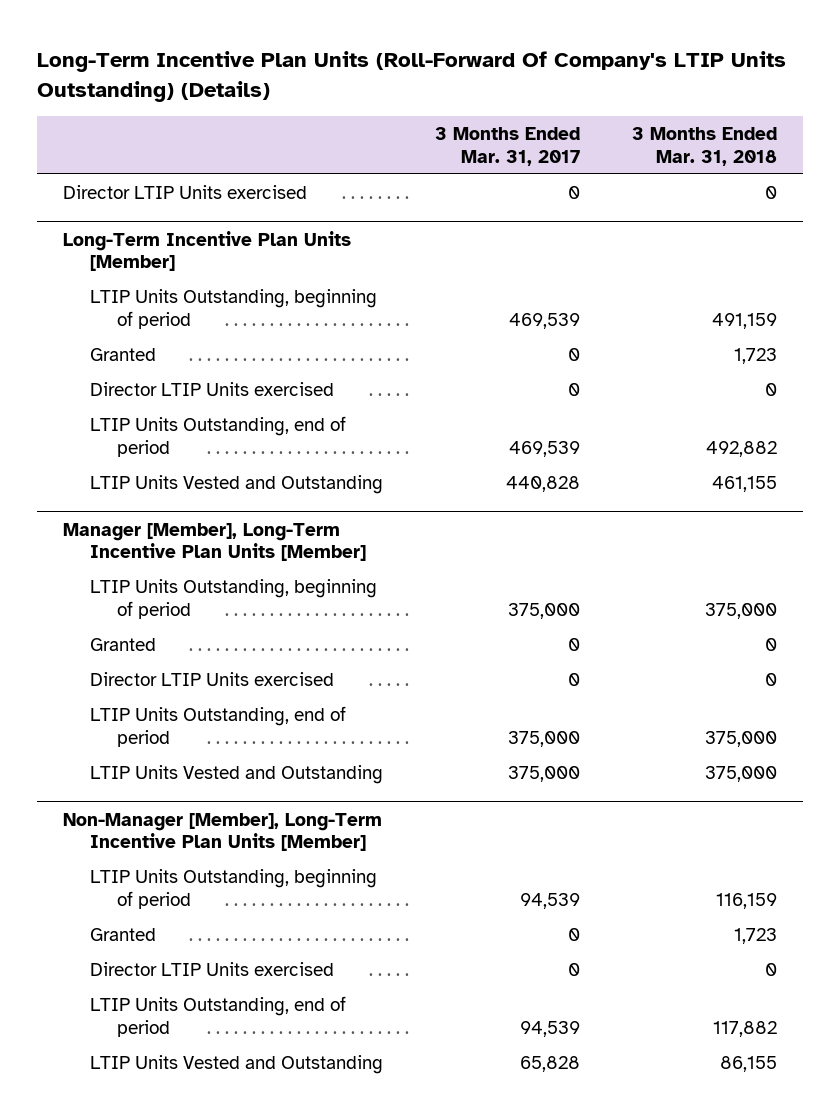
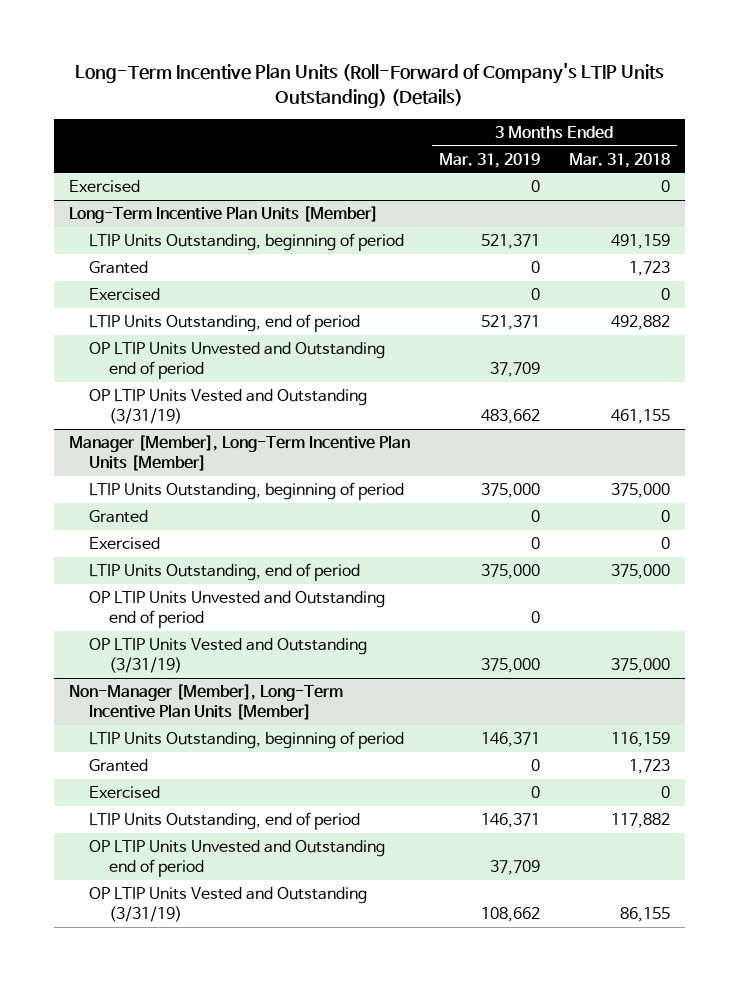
- Long-Term Incentive Plan Units (Roll-Forward Of Company's LTIP Units Outstanding) (Details)
+ Long-Term Incentive Plan Units (Roll-Forward of Company's LTIP Units Outstanding) (Details)
- | 3 Months Ended Mar. 31, 2017 | 3 Months Ended Mar. 31, 2018
+ | 3 Months Ended Mar. 31, 2019 | 3 Months Ended Mar. 31, 2018
- Director LTIP Units exercised | 0 | 0
+ Exercised | 0 | 0
@ Long-Term Incentive Plan Units [Member]
- Director LTIP Units exercised | 0 | 0
+ Exercised | 0 | 0
- LTIP Units Vested and Outstanding | 440,828 | 461,155
+ OP LTIP Units Unvested and Outstanding end of period | 37,709 |
+ OP LTIP Units Vested and Outstanding (3/31/19) | 483,662 | 461,155
@ Manager [Member], Long-Term Incentive Plan Units [Member]
- Director LTIP Units exercised | 0 | 0
+ Exercised | 0 | 0
- LTIP Units Vested and Outstanding | 375,000 | 375,000
+ OP LTIP Units Unvested and Outstanding end of period | 0 |
+ OP LTIP Units Vested and Outstanding (3/31/19) | 375,000 | 375,000
@ Non-Manager [Member], Long-Term Incentive Plan Units [Member]
- Director LTIP Units exercised | 0 | 0
+ Exercised | 0 | 0
- LTIP Units Vested and Outstanding | 65,828 | 86,155
+ OP LTIP Units Unvested and Outstanding end of period | 37,709 |
+ OP LTIP Units Vested and Outstanding (3/31/19) | 108,662 | 86,155

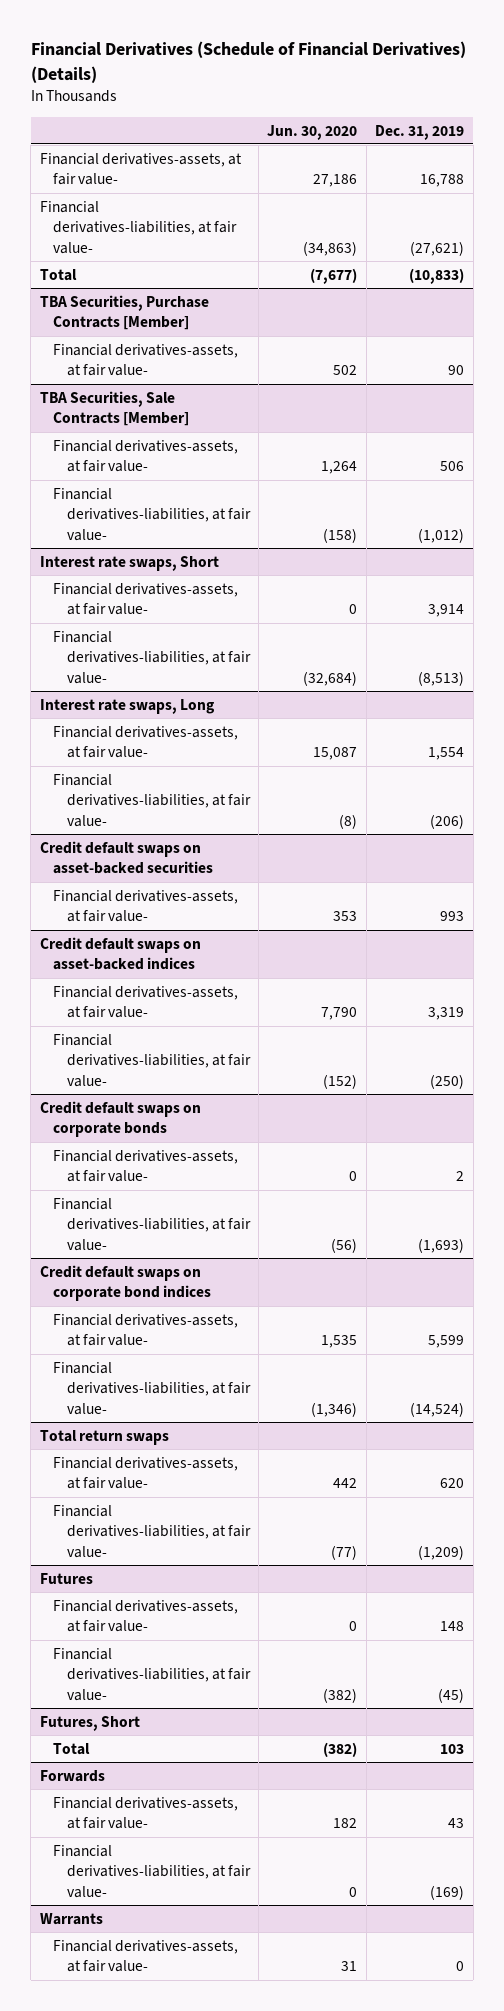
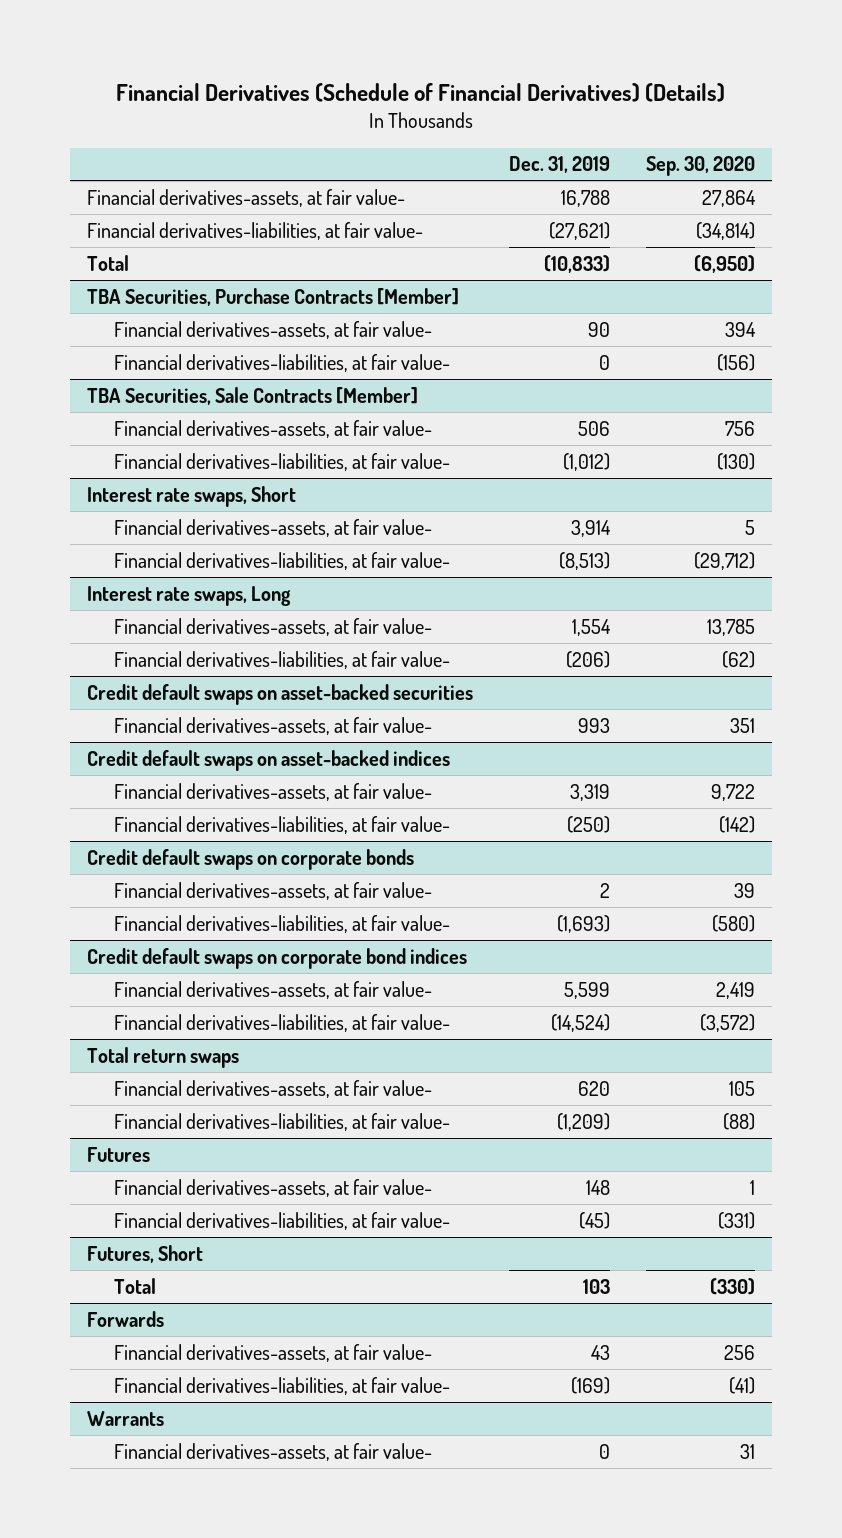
- | Jun. 30, 2020 | Dec. 31, 2019
+ | Dec. 31, 2019 | Sep. 30, 2020
@ TBA Securities, Purchase Contracts [Member]
+ Financial derivatives-liabilities, at fair value- | 0 | (156)

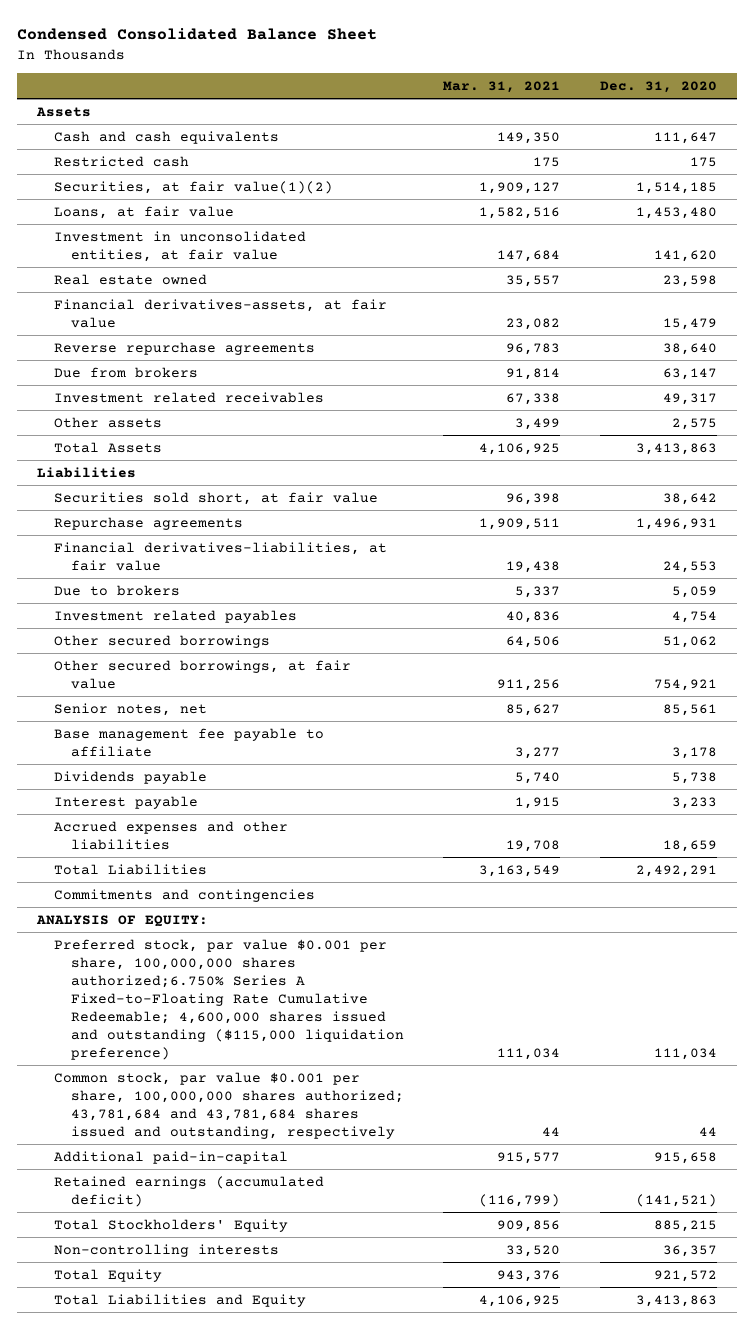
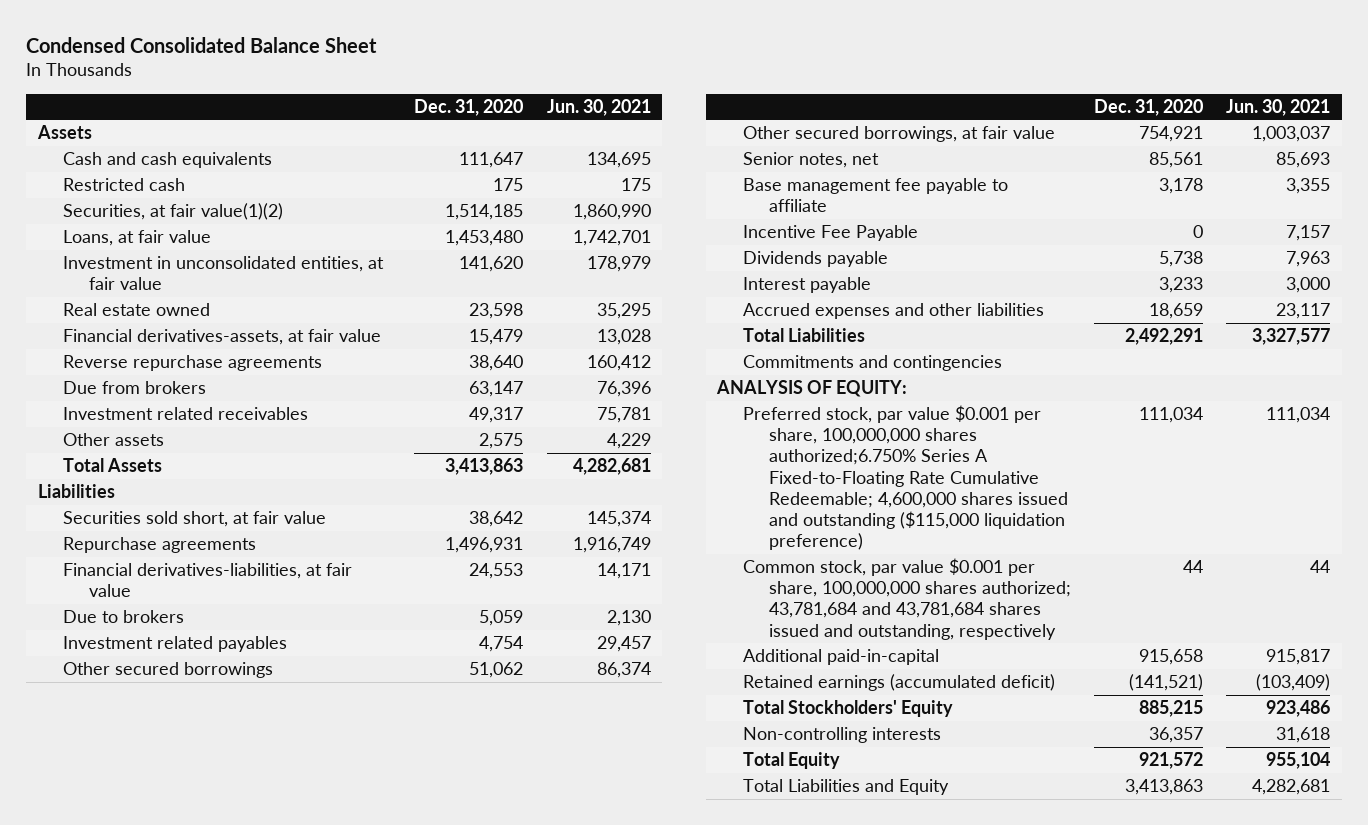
- | Mar. 31, 2021 | Dec. 31, 2020
+ | Dec. 31, 2020 | Jun. 30, 2021
+ Incentive Fee Payable | 0 | 7,157

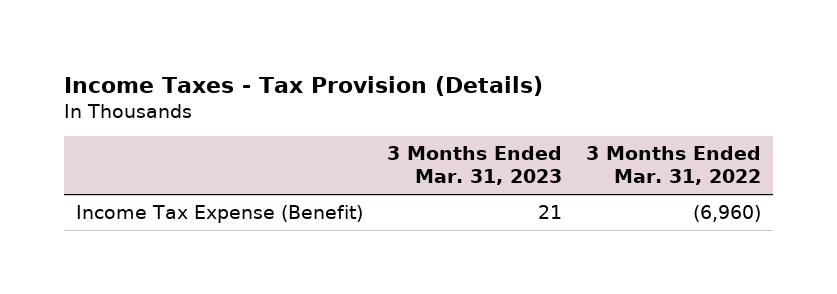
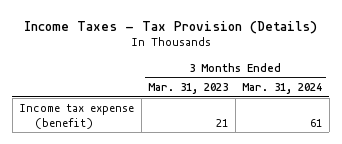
- | 3 Months Ended Mar. 31, 2023 | 3 Months Ended Mar. 31, 2022
+ | 3 Months Ended Mar. 31, 2023 | 3 Months Ended Mar. 31, 2024
- Income Tax Expense (Benefit) | 21 | (6,960)
+ Income tax expense (benefit) | 21 | 61

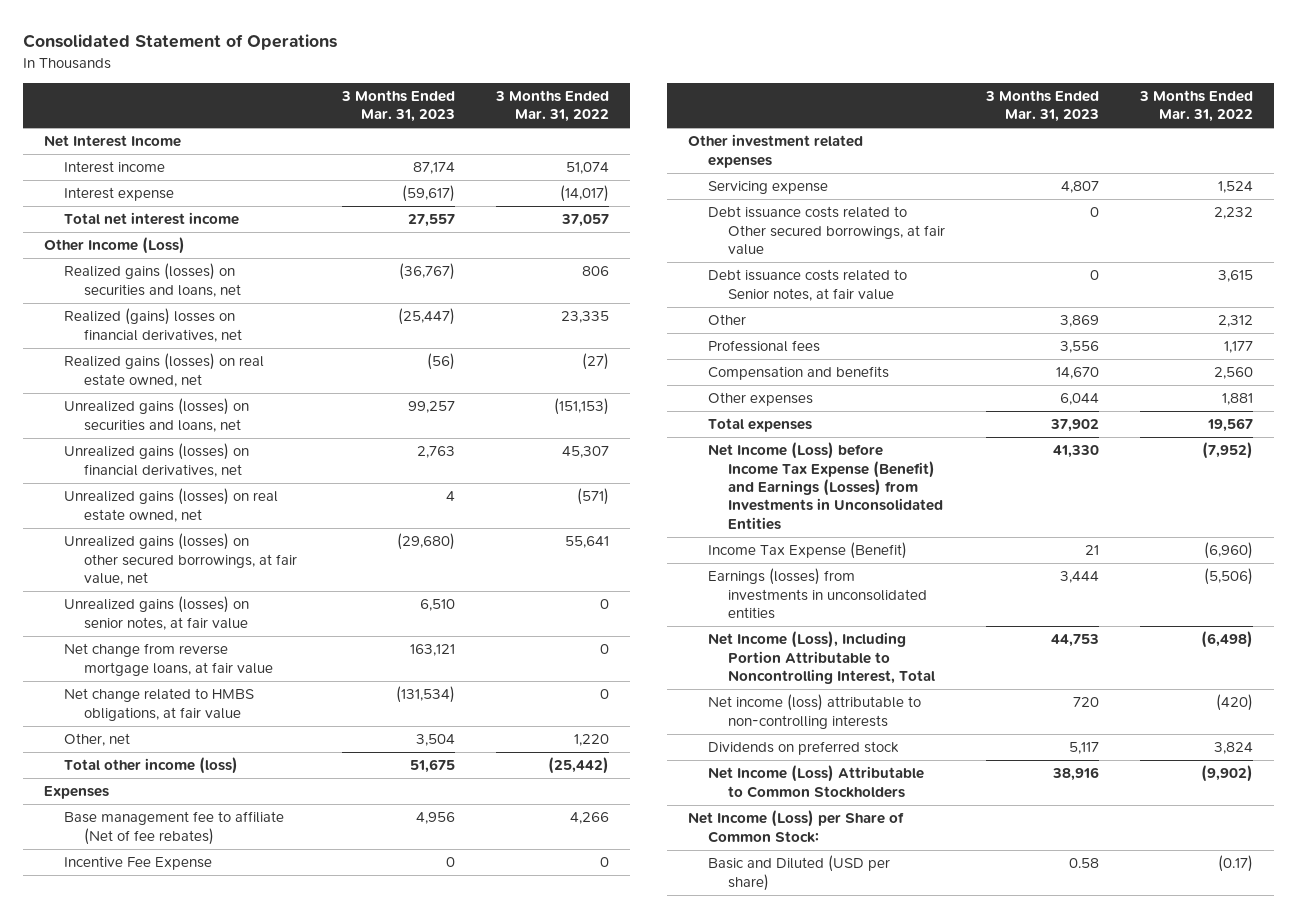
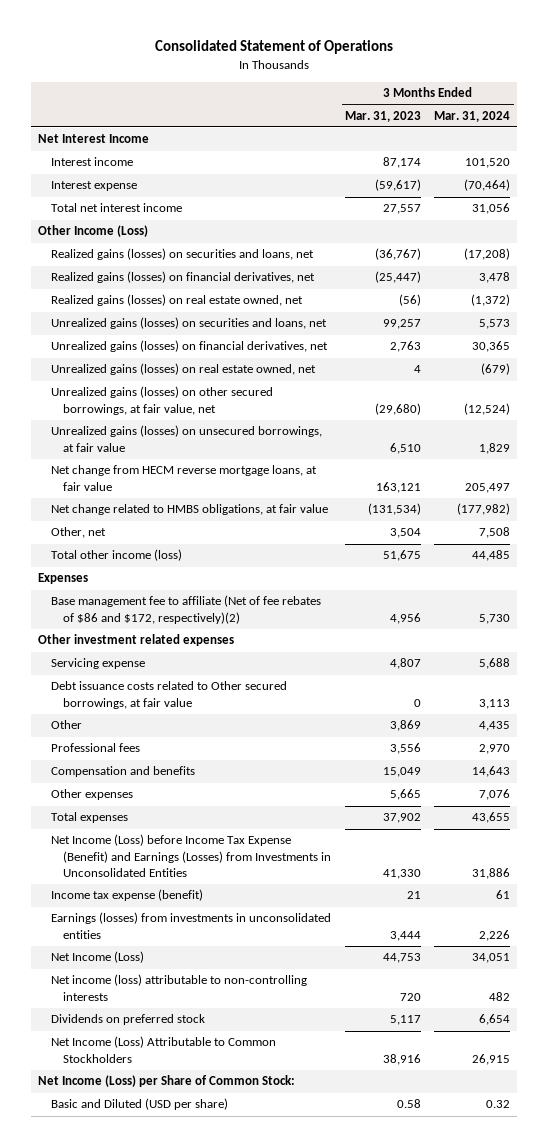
- | 3 Months Ended Mar. 31, 2023 | 3 Months Ended Mar. 31, 2022
+ | 3 Months Ended Mar. 31, 2023 | 3 Months Ended Mar. 31, 2024
- Realized (gains) losses on financial derivatives, net | (25,447) | 23,335
+ Realized gains (losses) on financial derivatives, net | (25,447) | 3,478
- Unrealized gains (losses) on senior notes, at fair value | 6,510 | 0
- Net change from reverse mortgage loans, at fair value | 163,121 | 0
+ Unrealized gains (losses) on unsecured borrowings, at fair value | 6,510 | 1,829
+ Net change from HECM reverse mortgage loans, at fair value | 163,121 | 205,497
- Base management fee to affiliate (Net of fee rebates) | 4,956 | 4,266
- Incentive Fee Expense | 0 | 0
+ Base management fee to affiliate (Net of fee rebates of $86 and $172, respectively)(2) | 4,956 | 5,730
- Debt issuance costs related to Senior notes, at fair value | 0 | 3,615
- Compensation and benefits | 14,670 | 2,560
- Other expenses | 6,044 | 1,881
+ Compensation and benefits | 15,049 | 14,643
+ Other expenses | 5,665 | 7,076
- Income Tax Expense (Benefit) | 21 | (6,960)
+ Income tax expense (benefit) | 21 | 61
- Net Income (Loss), Including Portion Attributable to Noncontrolling Interest, Total | 44,753 | (6,498)
+ Net Income (Loss) | 44,753 | 34,051

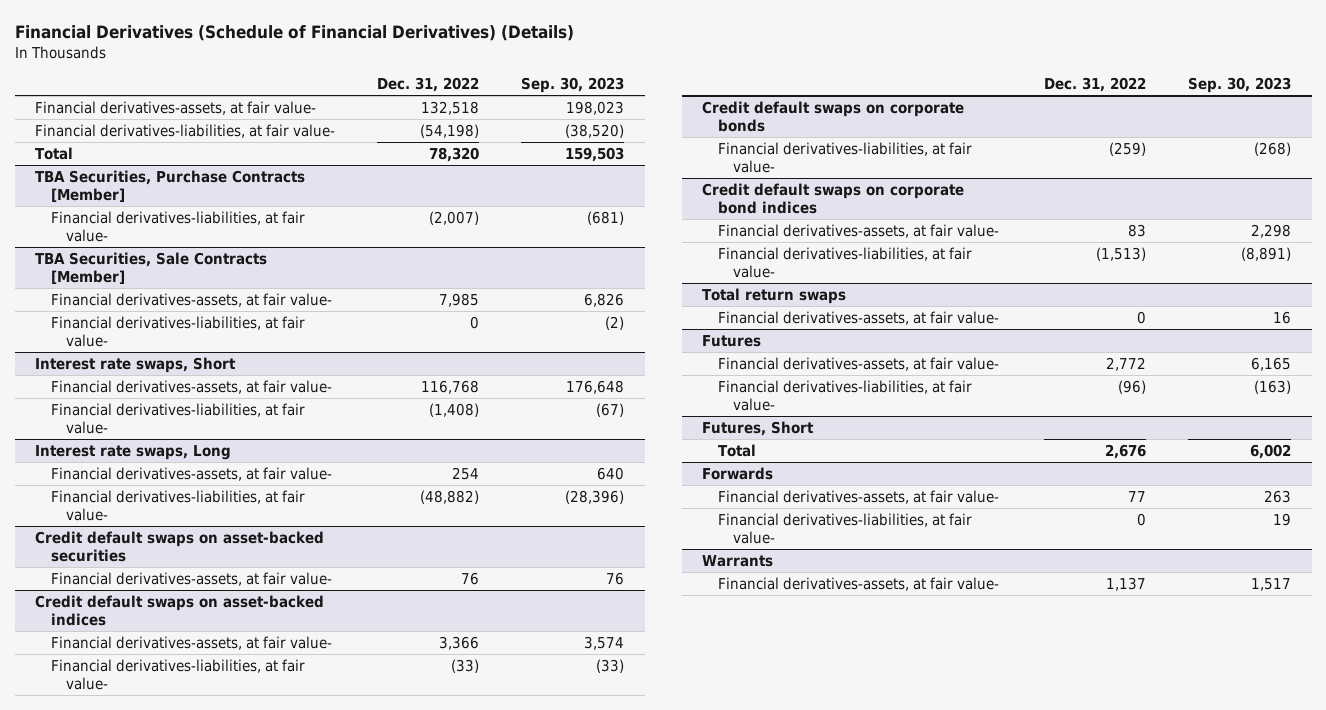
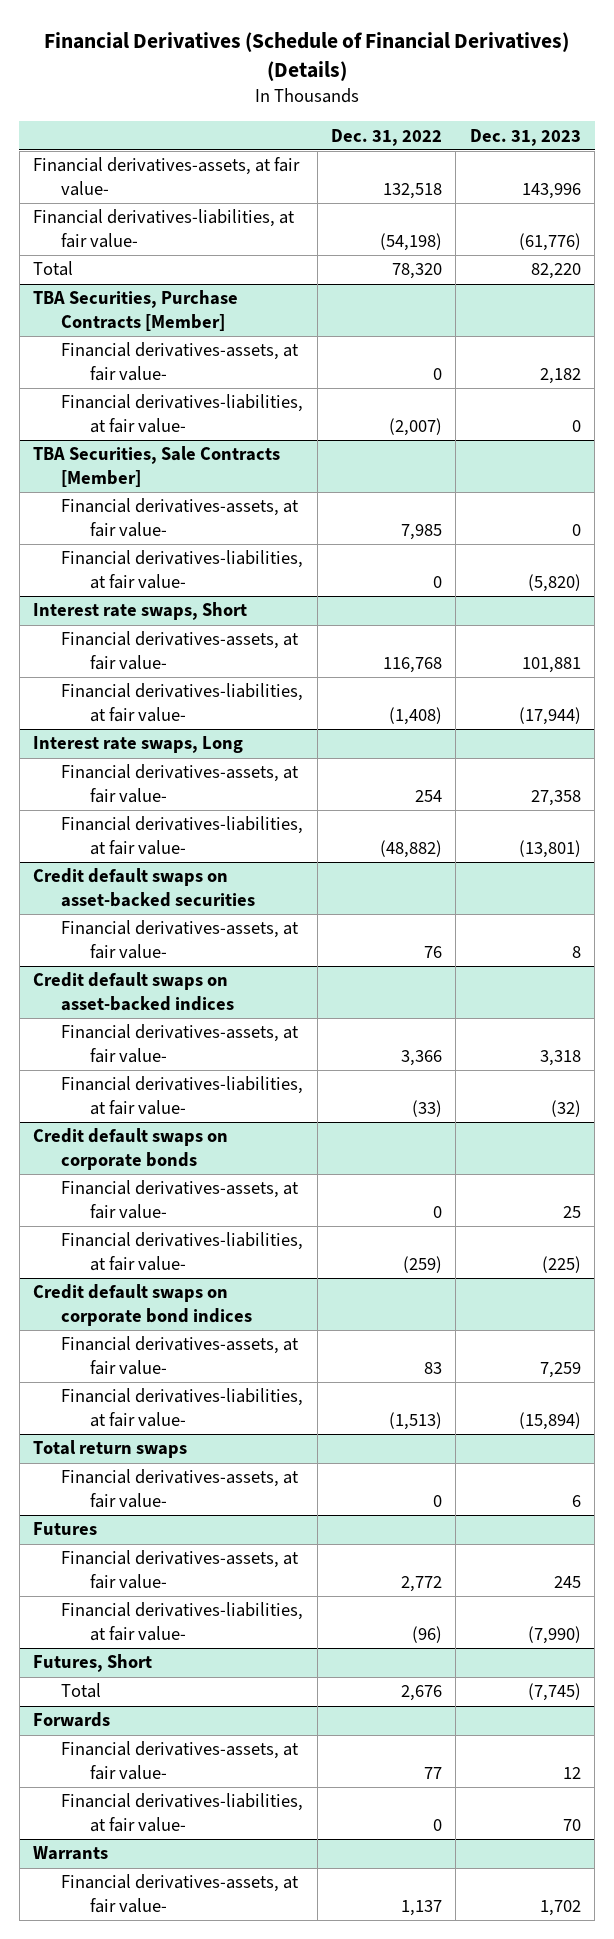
- | Dec. 31, 2022 | Sep. 30, 2023
+ | Dec. 31, 2022 | Dec. 31, 2023
@ TBA Securities, Purchase Contracts [Member]
+ Financial derivatives-assets, at fair value- | 0 | 2,182
@ Credit default swaps on corporate bonds
+ Financial derivatives-assets, at fair value- | 0 | 25

